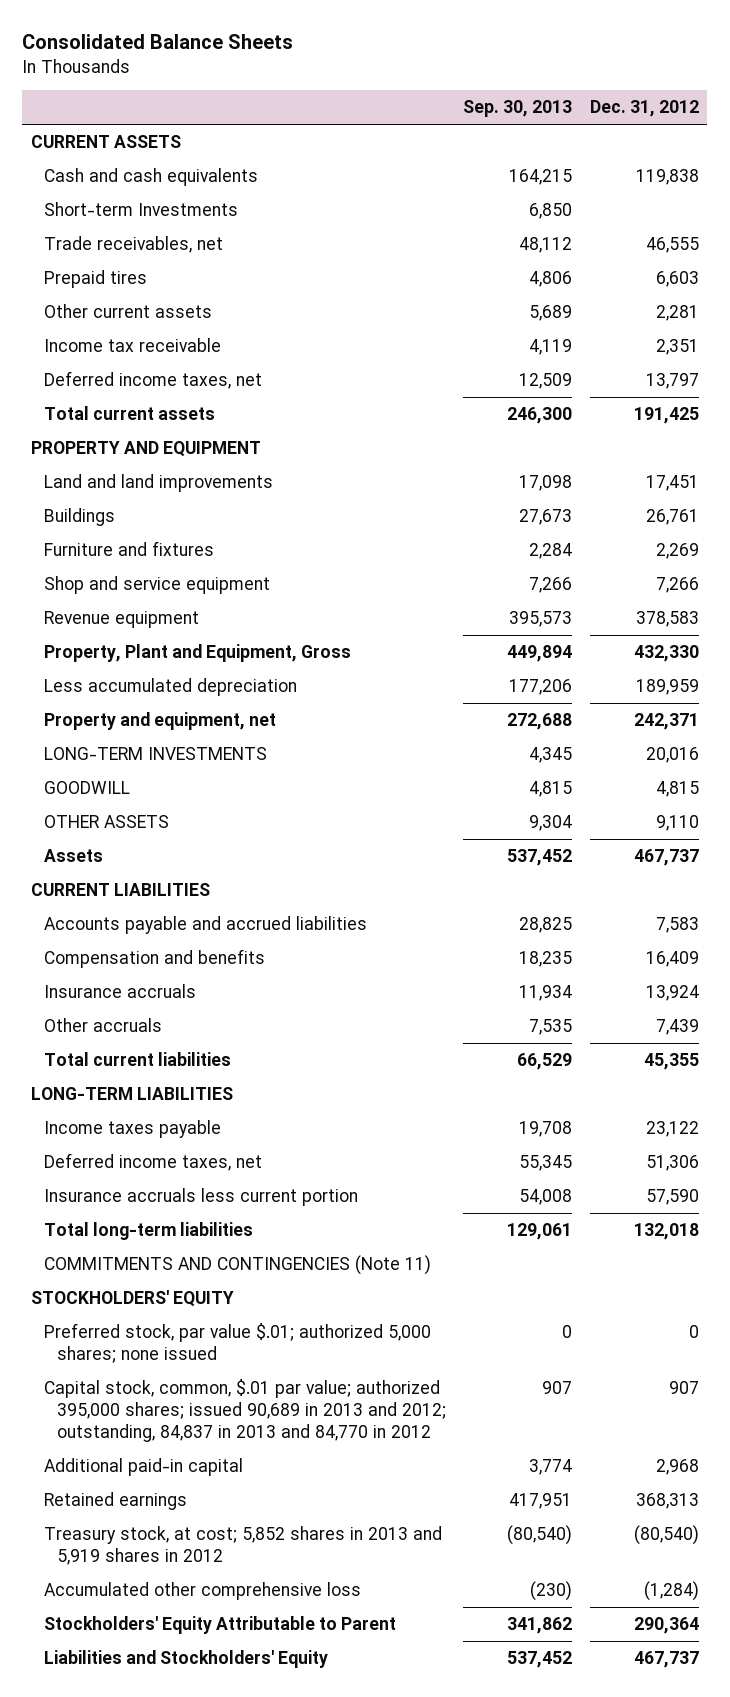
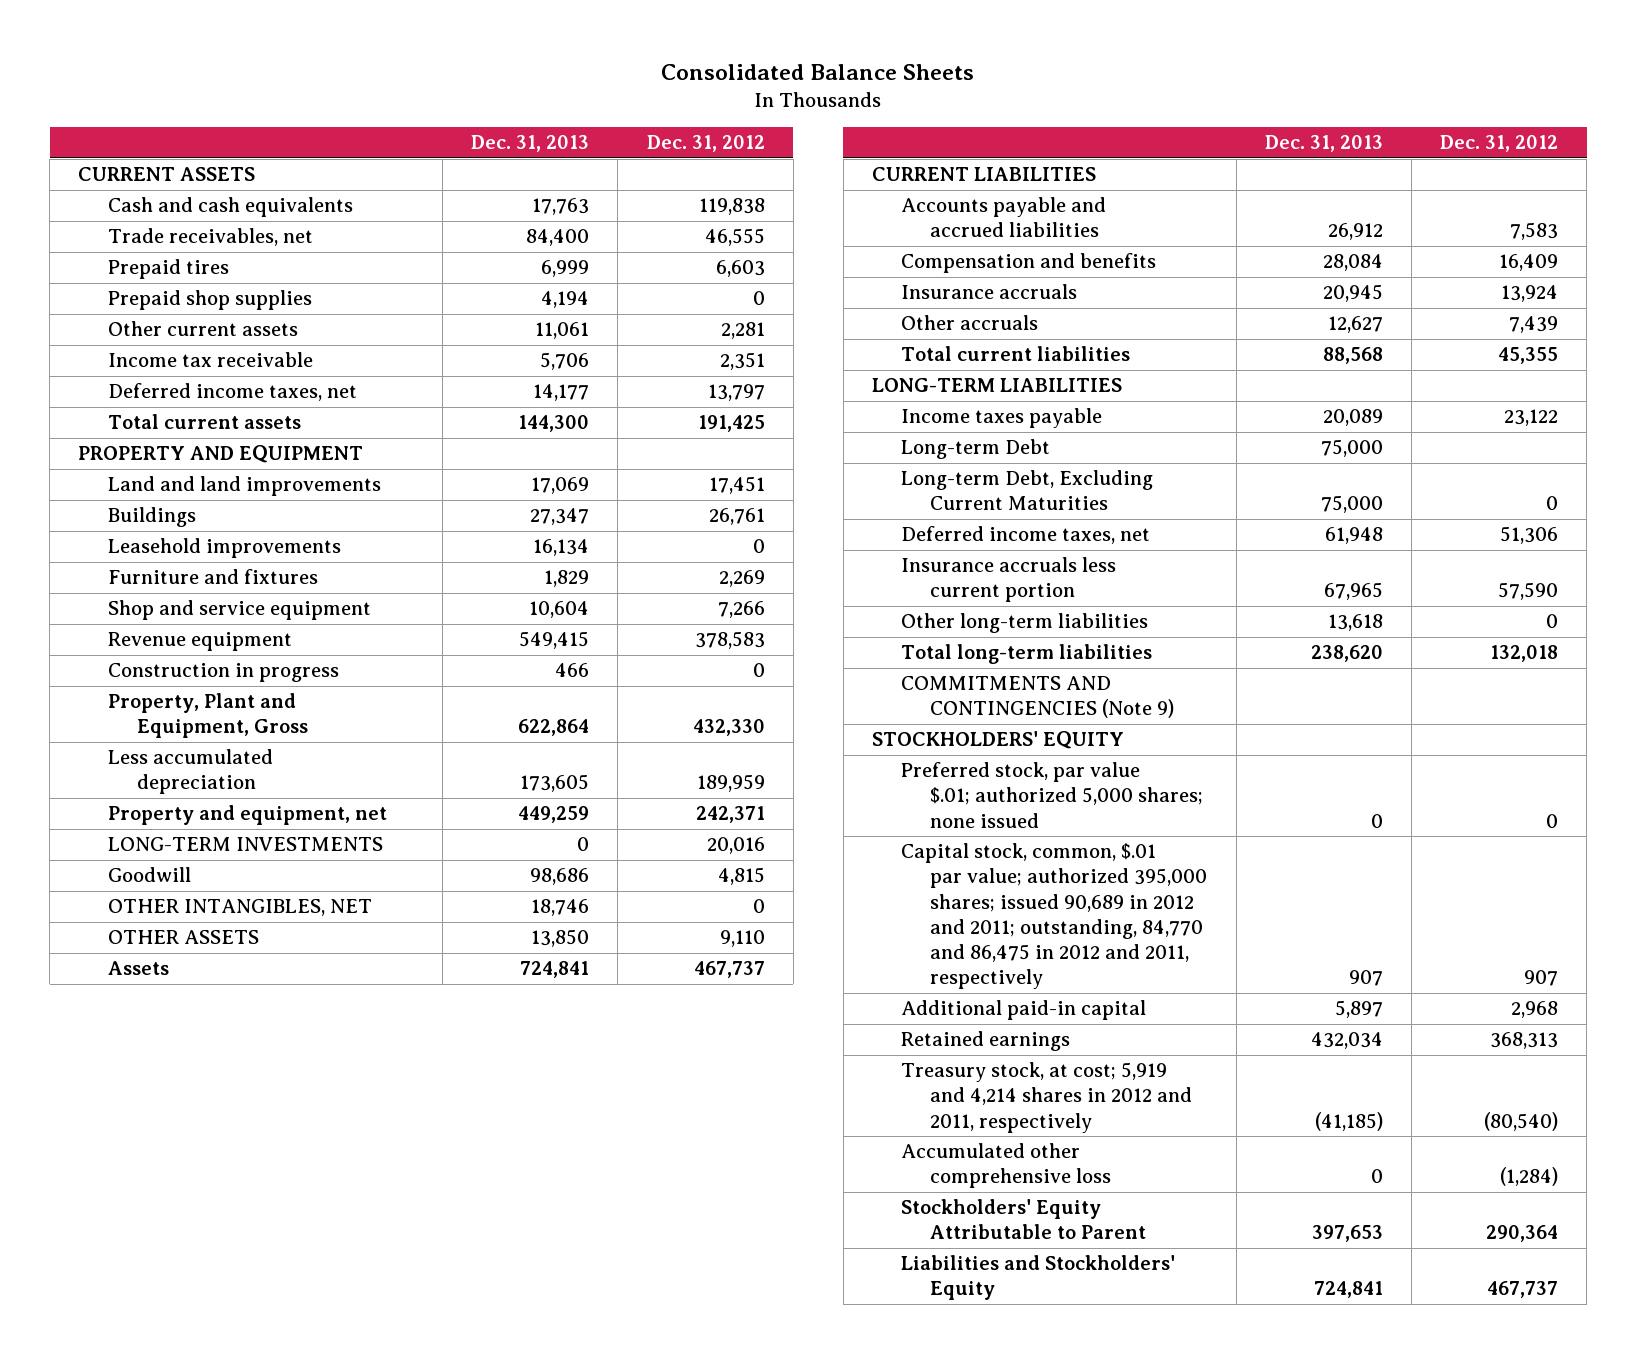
- | Sep. 30, 2013 | Dec. 31, 2012
+ | Dec. 31, 2013 | Dec. 31, 2012
- Short-term Investments | 6,850 |
+ Prepaid shop supplies | 4,194 | 0
+ Leasehold improvements | 16,134 | 0
+ Construction in progress | 466 | 0
- GOODWILL | 4,815 | 4,815
+ Goodwill | 98,686 | 4,815
+ OTHER INTANGIBLES, NET | 18,746 | 0
+ Long-term Debt | 75,000 |
+ Long-term Debt, Excluding Current Maturities | 75,000 | 0
+ Other long-term liabilities | 13,618 | 0
- COMMITMENTS AND CONTINGENCIES (Note 11)
+ COMMITMENTS AND CONTINGENCIES (Note 9)
- Capital stock, common, $.01 par value; authorized 395,000 shares; issued 90,689 in 2013 and 2012; outstanding, 84,837 in 2013 and 84,770 in 2012 | 907 | 907
+ Capital stock, common, $.01 par value; authorized 395,000 shares; issued 90,689 in 2012 and 2011; outstanding, 84,770 and 86,475 in 2012 and 2011, respectively | 907 | 907
- Treasury stock, at cost; 5,852 shares in 2013 and 5,919 shares in 2012 | (80,540) | (80,540)
+ Treasury stock, at cost; 5,919 and 4,214 shares in 2012 and 2011, respectively | (41,185) | (80,540)

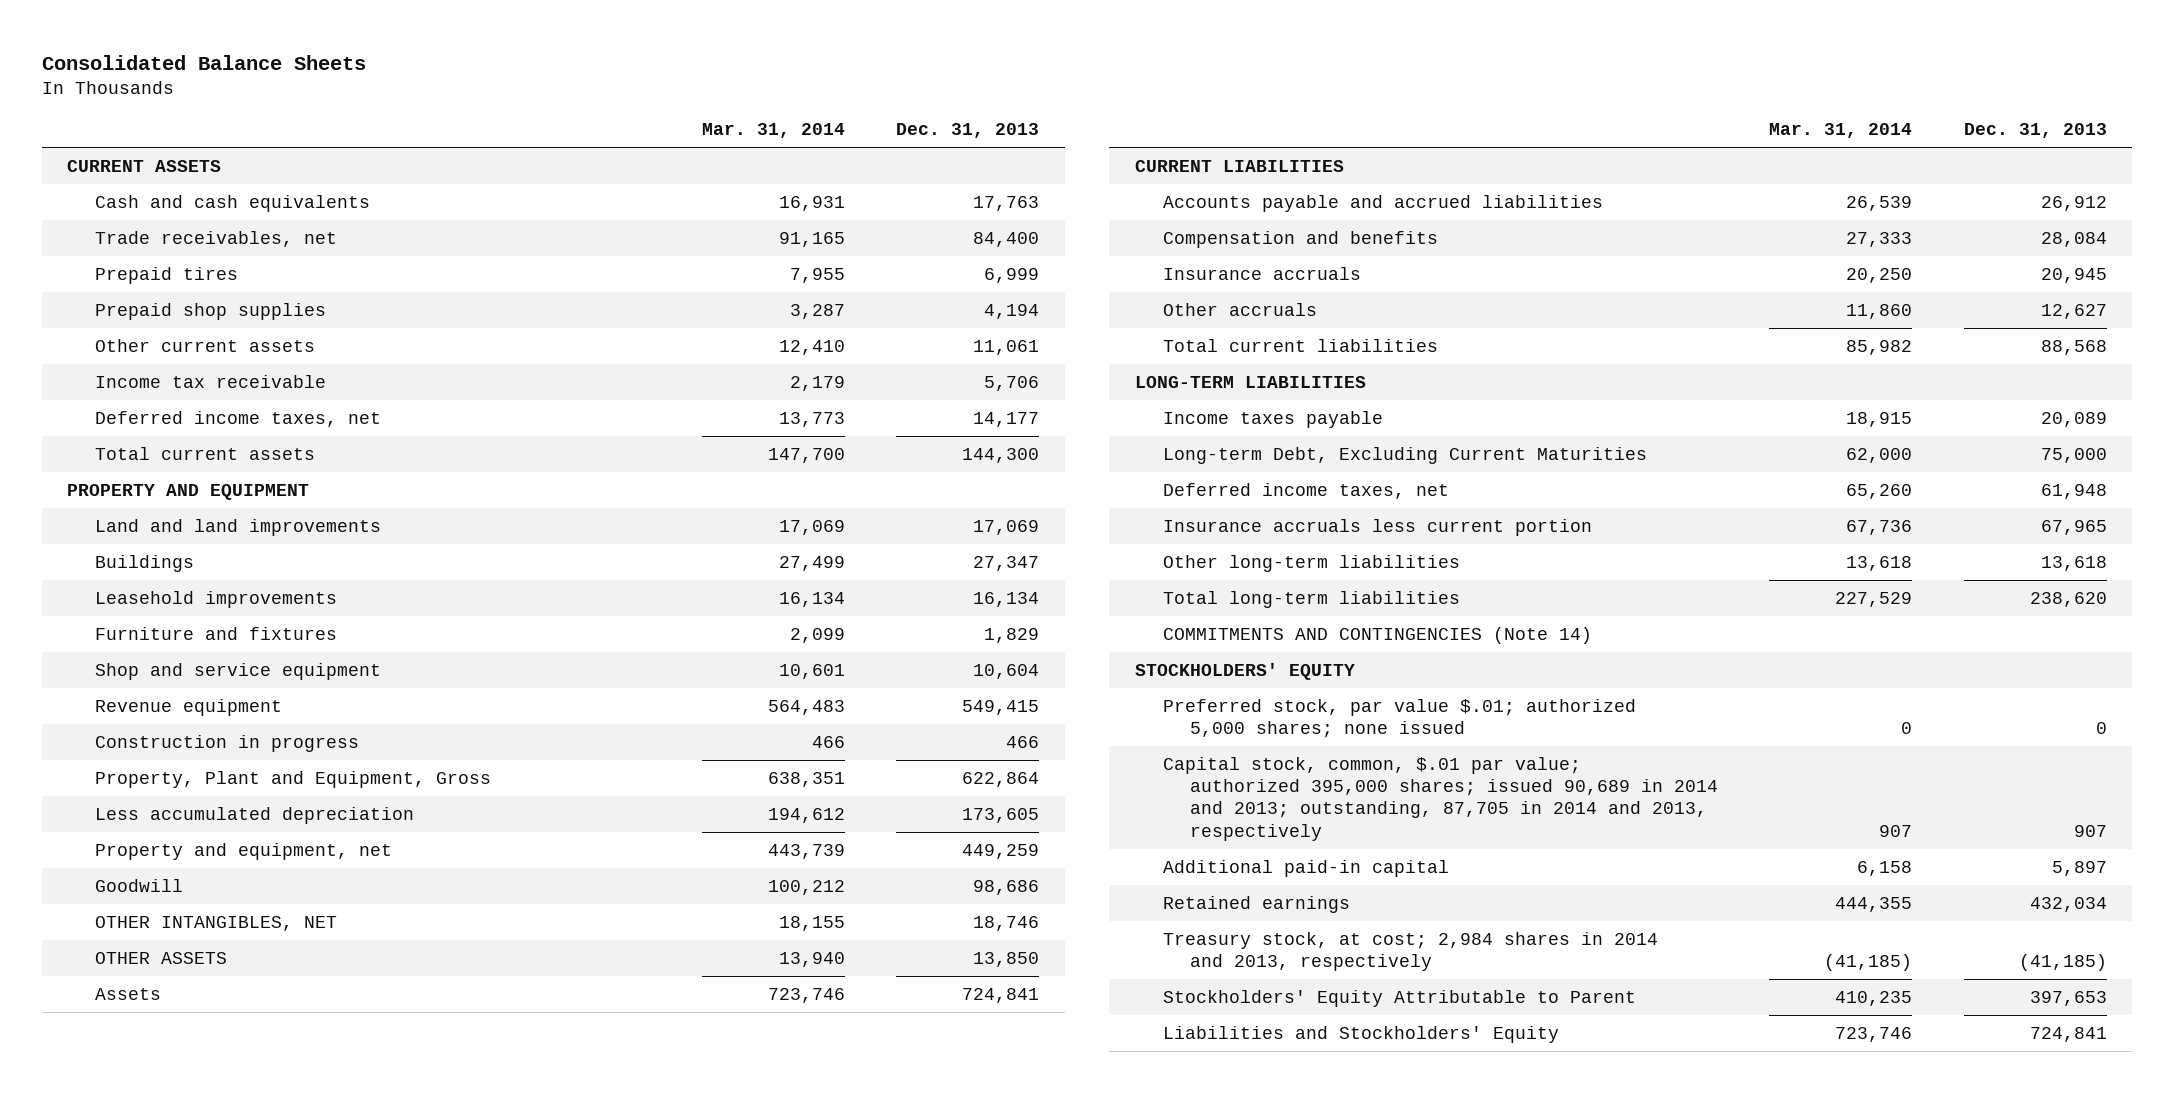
- | Dec. 31, 2013 | Dec. 31, 2012
+ | Mar. 31, 2014 | Dec. 31, 2013
- LONG-TERM INVESTMENTS | 0 | 20,016
- Long-term Debt | 75,000 |
- COMMITMENTS AND CONTINGENCIES (Note 9)
+ COMMITMENTS AND CONTINGENCIES (Note 14)
- Capital stock, common, $.01 par value; authorized 395,000 shares; issued 90,689 in 2012 and 2011; outstanding, 84,770 and 86,475 in 2012 and 2011, respectively | 907 | 907
+ Capital stock, common, $.01 par value; authorized 395,000 shares; issued 90,689 in 2014 and 2013; outstanding, 87,705 in 2014 and 2013, respectively | 907 | 907
- Treasury stock, at cost; 5,919 and 4,214 shares in 2012 and 2011, respectively | (41,185) | (80,540)
- Accumulated other comprehensive loss | 0 | (1,284)
+ Treasury stock, at cost; 2,984 shares in 2014 and 2013, respectively | (41,185) | (41,185)

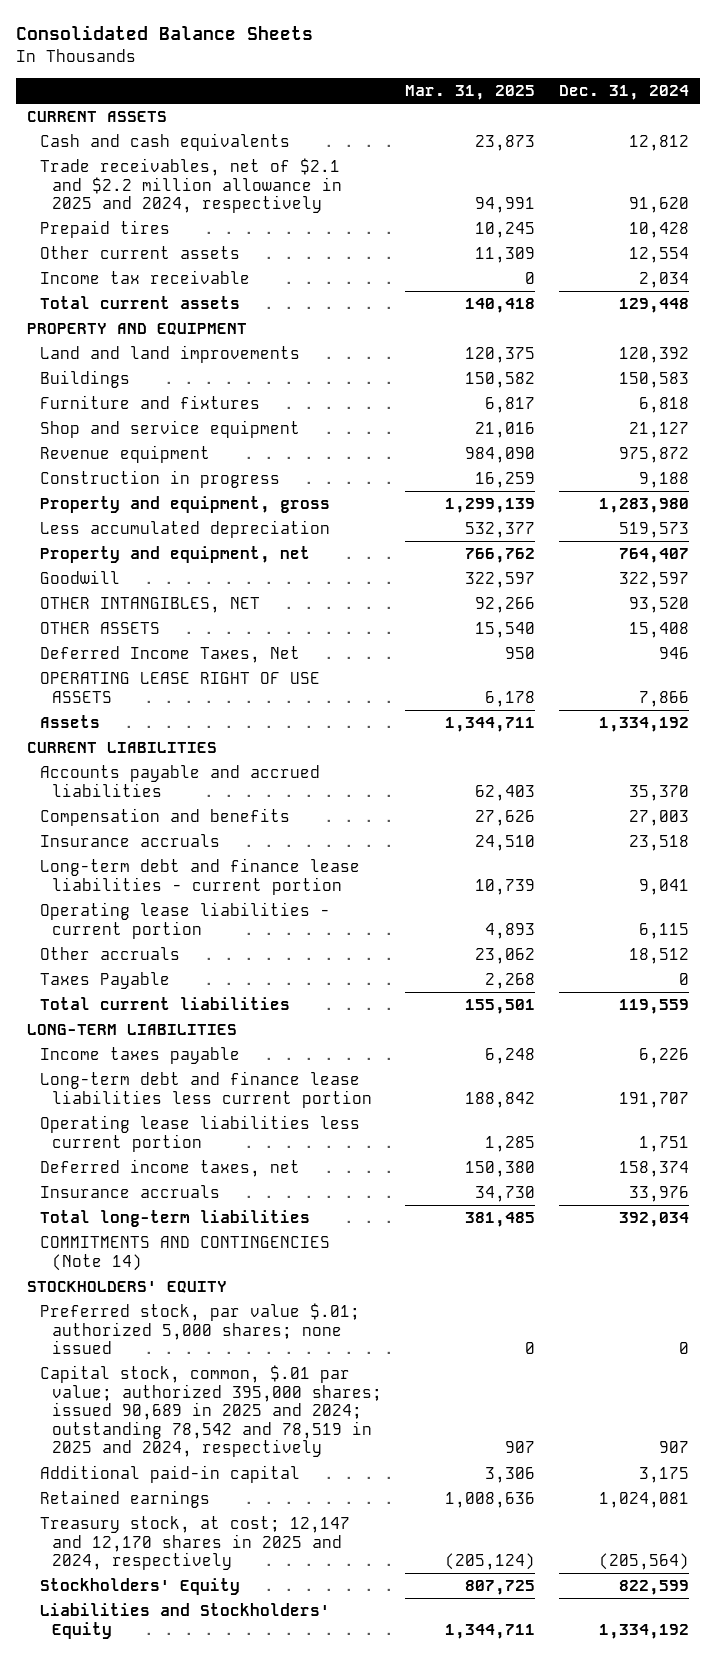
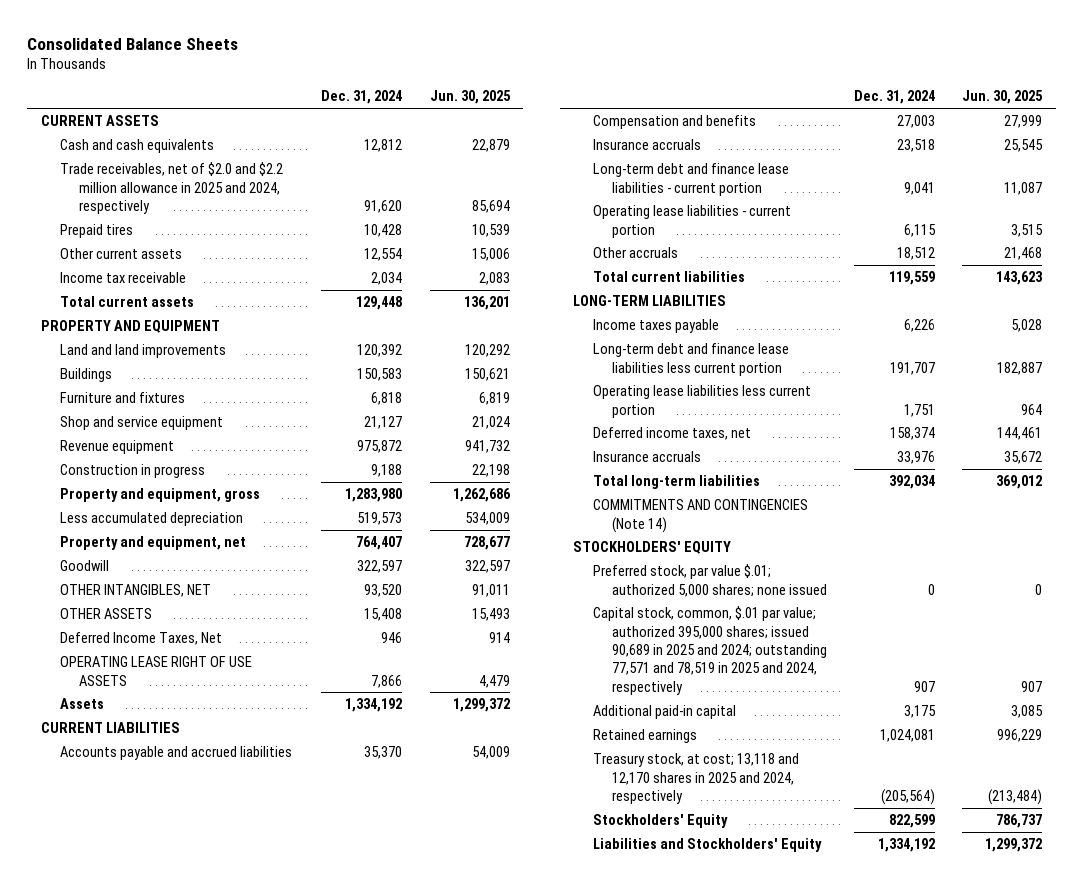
- | Mar. 31, 2025 | Dec. 31, 2024
+ | Dec. 31, 2024 | Jun. 30, 2025
- Trade receivables, net of $2.1 and $2.2 million allowance in 2025 and 2024, respectively | 94,991 | 91,620
+ Trade receivables, net of $2.0 and $2.2 million allowance in 2025 and 2024, respectively | 91,620 | 85,694
- Taxes Payable | 2,268 | 0
- Capital stock, common, $.01 par value; authorized 395,000 shares; issued 90,689 in 2025 and 2024; outstanding 78,542 and 78,519 in 2025 and 2024, respectively | 907 | 907
+ Capital stock, common, $.01 par value; authorized 395,000 shares; issued 90,689 in 2025 and 2024; outstanding 77,571 and 78,519 in 2025 and 2024, respectively | 907 | 907
- Treasury stock, at cost; 12,147 and 12,170 shares in 2025 and 2024, respectively | (205,124) | (205,564)
+ Treasury stock, at cost; 13,118 and 12,170 shares in 2025 and 2024, respectively | (205,564) | (213,484)

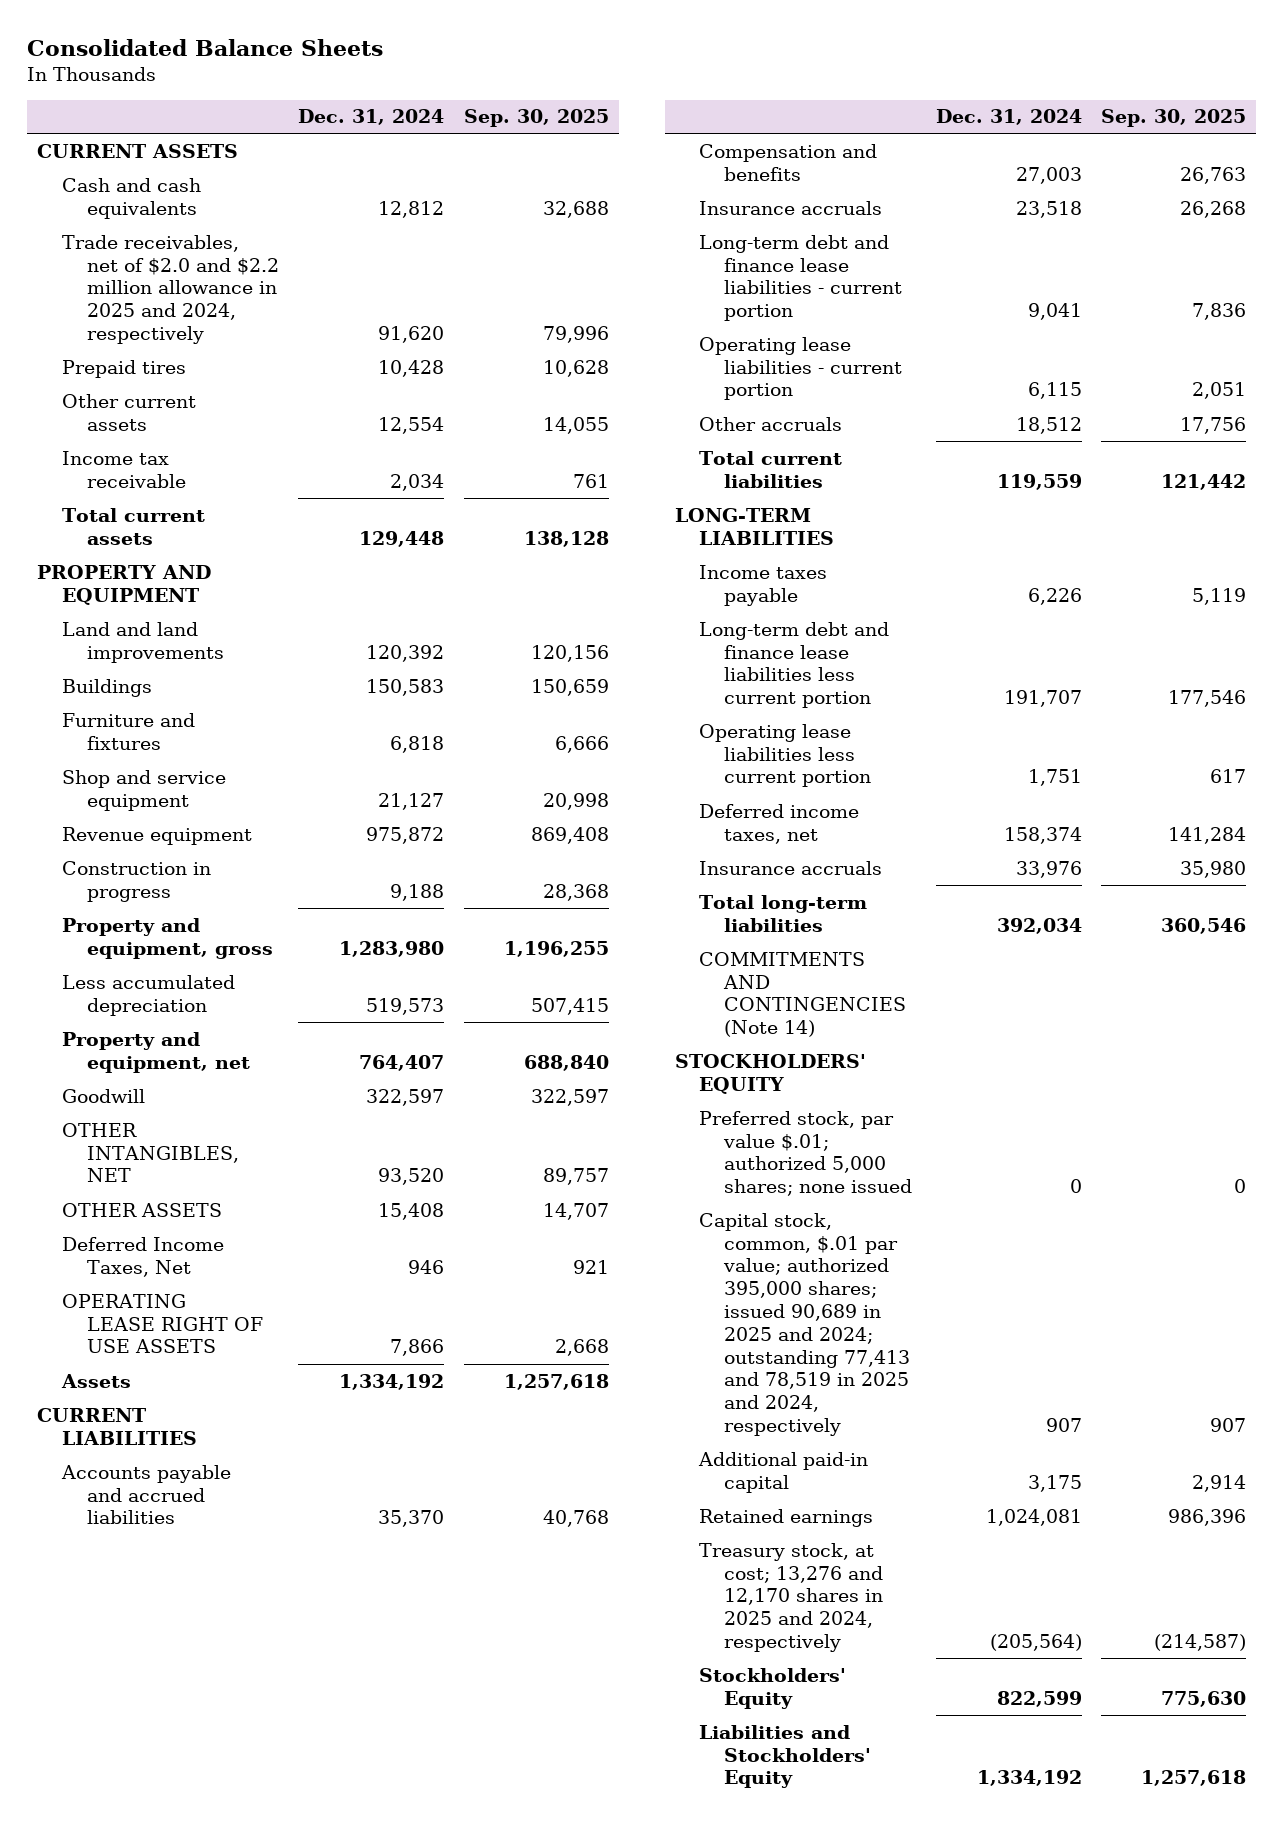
- | Dec. 31, 2024 | Jun. 30, 2025
+ | Dec. 31, 2024 | Sep. 30, 2025
- Capital stock, common, $.01 par value; authorized 395,000 shares; issued 90,689 in 2025 and 2024; outstanding 77,571 and 78,519 in 2025 and 2024, respectively | 907 | 907
+ Capital stock, common, $.01 par value; authorized 395,000 shares; issued 90,689 in 2025 and 2024; outstanding 77,413 and 78,519 in 2025 and 2024, respectively | 907 | 907
- Treasury stock, at cost; 13,118 and 12,170 shares in 2025 and 2024, respectively | (205,564) | (213,484)
+ Treasury stock, at cost; 13,276 and 12,170 shares in 2025 and 2024, respectively | (205,564) | (214,587)

